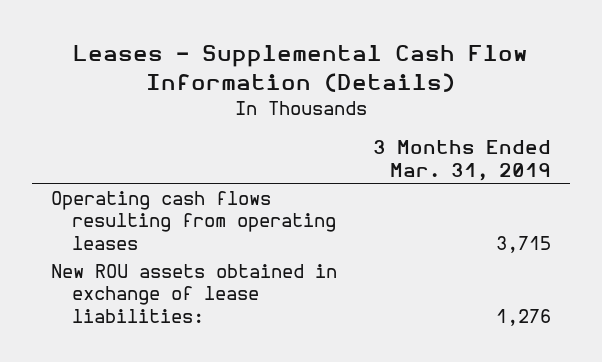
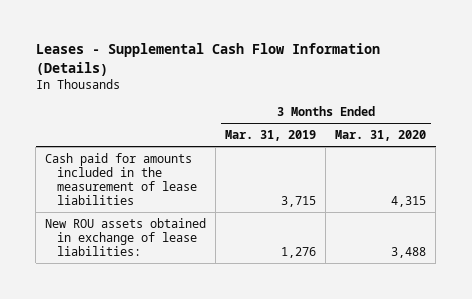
- | 3 Months Ended Mar. 31, 2019
+ | 3 Months Ended Mar. 31, 2019 | 3 Months Ended Mar. 31, 2020
- Operating cash flows resulting from operating leases | 3,715
+ Cash paid for amounts included in the measurement of lease liabilities | 3,715 | 4,315

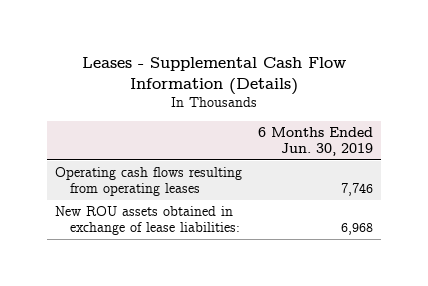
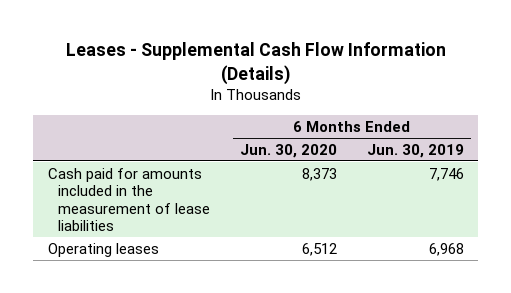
- | 6 Months Ended Jun. 30, 2019
+ | 6 Months Ended Jun. 30, 2020 | 6 Months Ended Jun. 30, 2019
- Operating cash flows resulting from operating leases | 7,746
- New ROU assets obtained in exchange of lease liabilities: | 6,968
+ Cash paid for amounts included in the measurement of lease liabilities | 8,373 | 7,746
+ Operating leases | 6,512 | 6,968

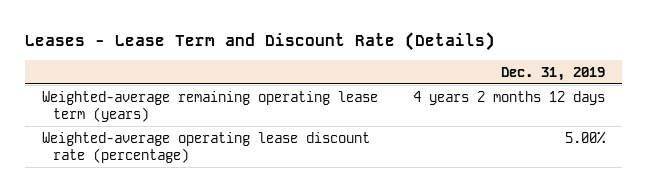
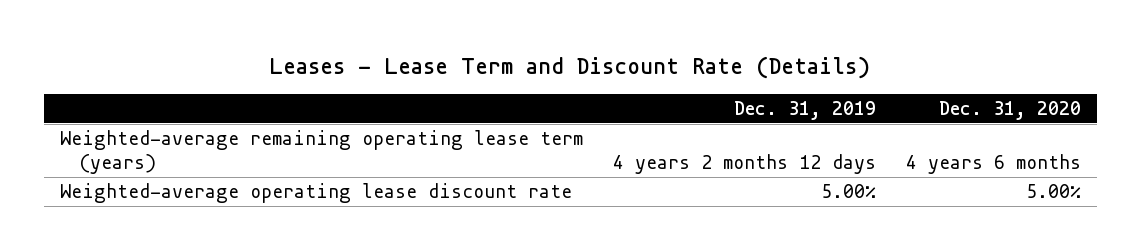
- | Dec. 31, 2019
+ | Dec. 31, 2019 | Dec. 31, 2020
- Weighted-average operating lease discount rate (percentage) | 5.00%
+ Weighted-average operating lease discount rate | 5.00% | 5.00%

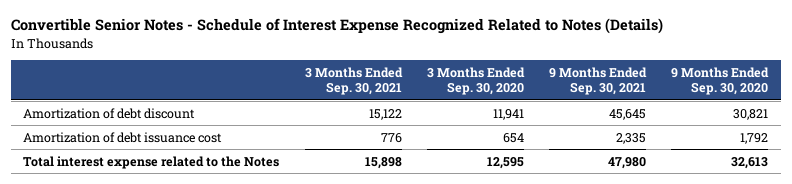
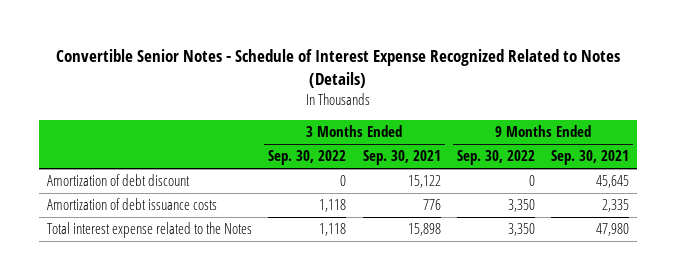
- | 3 Months Ended Sep. 30, 2021 | 3 Months Ended Sep. 30, 2020 | 9 Months Ended Sep. 30, 2021 | 9 Months Ended Sep. 30, 2020
+ | 3 Months Ended Sep. 30, 2022 | 3 Months Ended Sep. 30, 2021 | 9 Months Ended Sep. 30, 2022 | 9 Months Ended Sep. 30, 2021
- Amortization of debt issuance cost | 776 | 654 | 2,335 | 1,792
+ Amortization of debt issuance costs | 1,118 | 776 | 3,350 | 2,335

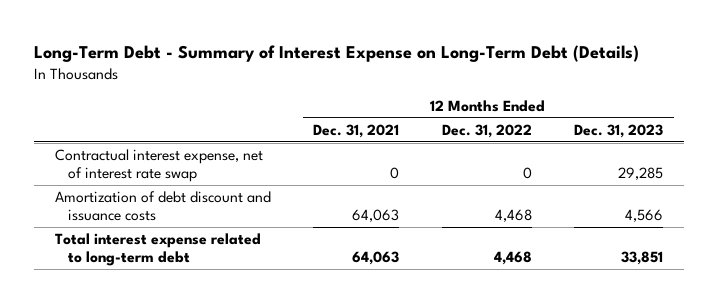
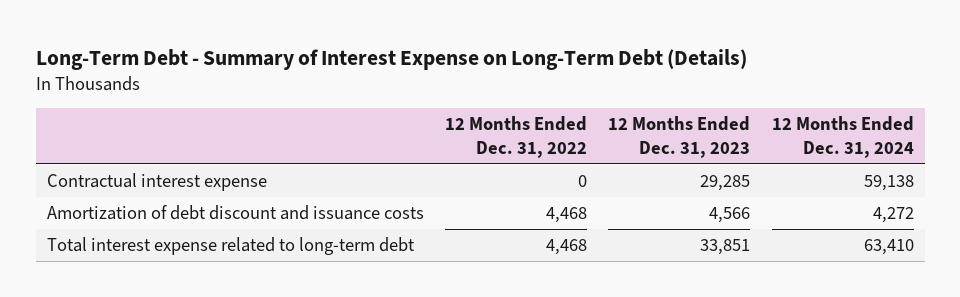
- | 12 Months Ended Dec. 31, 2021 | 12 Months Ended Dec. 31, 2022 | 12 Months Ended Dec. 31, 2023
+ | 12 Months Ended Dec. 31, 2022 | 12 Months Ended Dec. 31, 2023 | 12 Months Ended Dec. 31, 2024
- Contractual interest expense, net of interest rate swap | 0 | 0 | 29,285
+ Contractual interest expense | 0 | 29,285 | 59,138

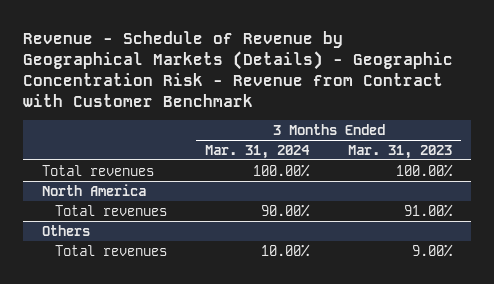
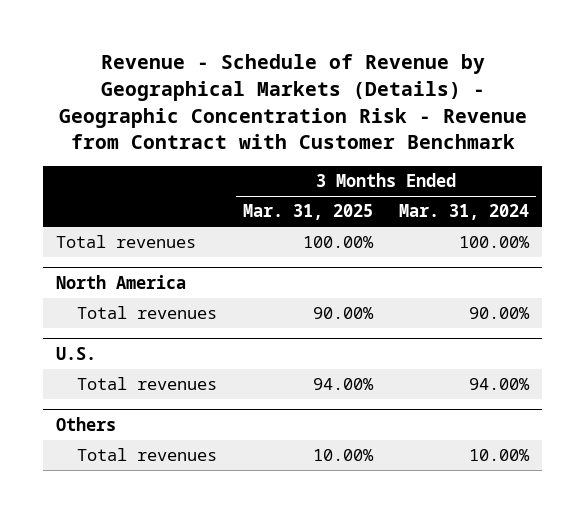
- | 3 Months Ended Mar. 31, 2024 | 3 Months Ended Mar. 31, 2023
+ | 3 Months Ended Mar. 31, 2025 | 3 Months Ended Mar. 31, 2024
+ U.S.
+ Total revenues | 94.00% | 94.00%

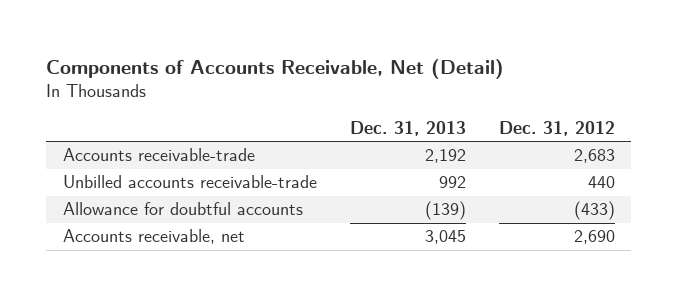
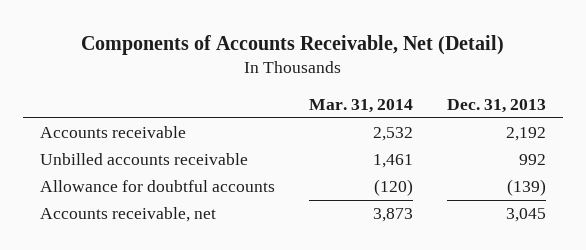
- | Dec. 31, 2013 | Dec. 31, 2012
+ | Mar. 31, 2014 | Dec. 31, 2013
- Accounts receivable-trade | 2,192 | 2,683
- Unbilled accounts receivable-trade | 992 | 440
+ Accounts receivable | 2,532 | 2,192
+ Unbilled accounts receivable | 1,461 | 992

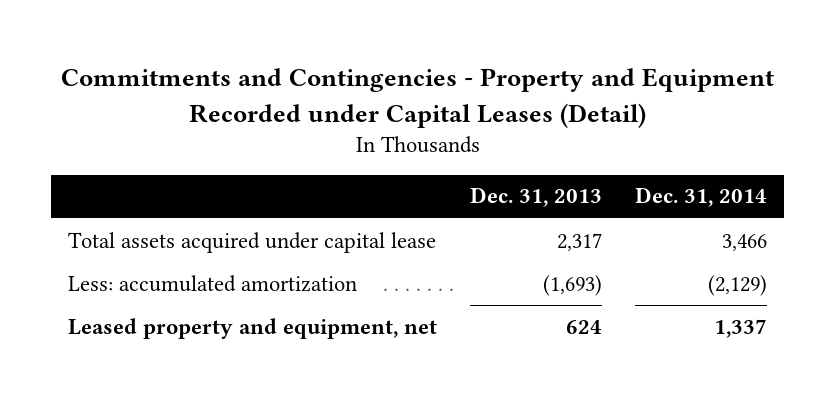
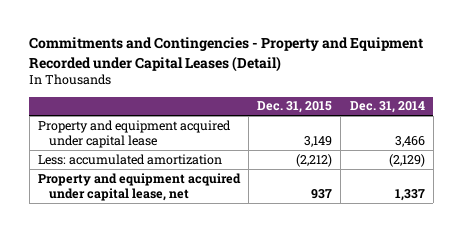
- | Dec. 31, 2013 | Dec. 31, 2014
+ | Dec. 31, 2015 | Dec. 31, 2014
- Total assets acquired under capital lease | 2,317 | 3,466
+ Property and equipment acquired under capital lease | 3,149 | 3,466
- Leased property and equipment, net | 624 | 1,337
+ Property and equipment acquired under capital lease, net | 937 | 1,337

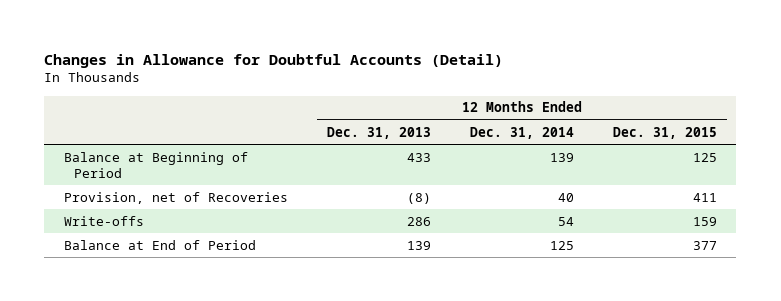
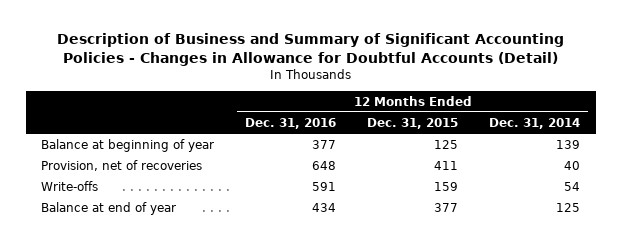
- Changes in Allowance for Doubtful Accounts (Detail)
+ Description of Business and Summary of Significant Accounting Policies - Changes in Allowance for Doubtful Accounts (Detail)
- | 12 Months Ended Dec. 31, 2013 | 12 Months Ended Dec. 31, 2014 | 12 Months Ended Dec. 31, 2015
+ | 12 Months Ended Dec. 31, 2016 | 12 Months Ended Dec. 31, 2015 | 12 Months Ended Dec. 31, 2014
- Balance at Beginning of Period | 433 | 139 | 125
- Provision, net of Recoveries | (8) | 40 | 411
+ Balance at beginning of year | 377 | 125 | 139
+ Provision, net of recoveries | 648 | 411 | 40
- Balance at End of Period | 139 | 125 | 377
+ Balance at end of year | 434 | 377 | 125

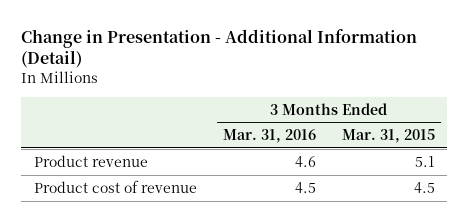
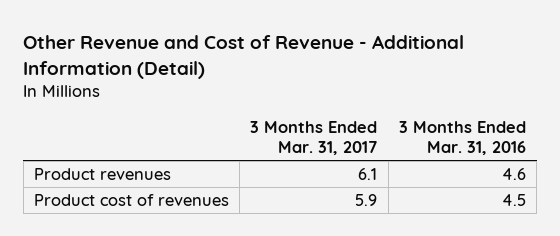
- Change in Presentation - Additional Information (Detail)
+ Other Revenue and Cost of Revenue - Additional Information (Detail)
- | 3 Months Ended Mar. 31, 2016 | 3 Months Ended Mar. 31, 2015
+ | 3 Months Ended Mar. 31, 2017 | 3 Months Ended Mar. 31, 2016
- Product revenue | 4.6 | 5.1
- Product cost of revenue | 4.5 | 4.5
+ Product revenues | 6.1 | 4.6
+ Product cost of revenues | 5.9 | 4.5

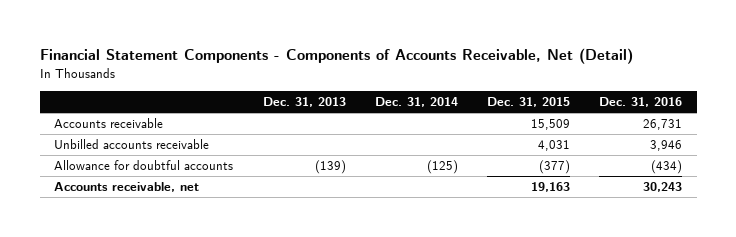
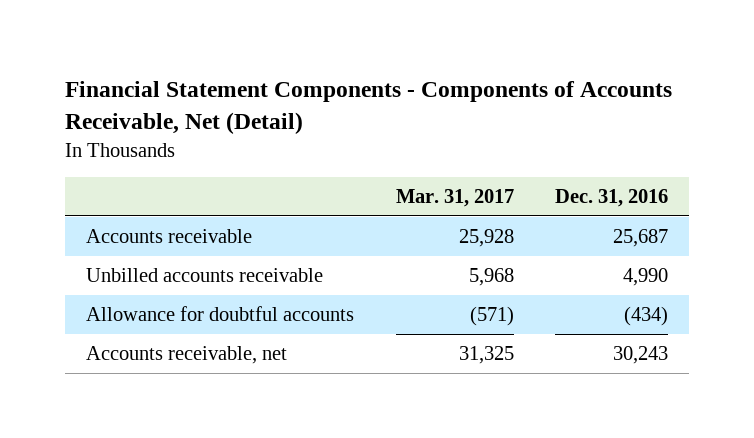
- | Dec. 31, 2013 | Dec. 31, 2014 | Dec. 31, 2015 | Dec. 31, 2016
+ | Mar. 31, 2017 | Dec. 31, 2016
- Accounts receivable | | | 15,509 | 26,731
- Unbilled accounts receivable | | | 4,031 | 3,946
+ Accounts receivable | 25,928 | 25,687
+ Unbilled accounts receivable | 5,968 | 4,990

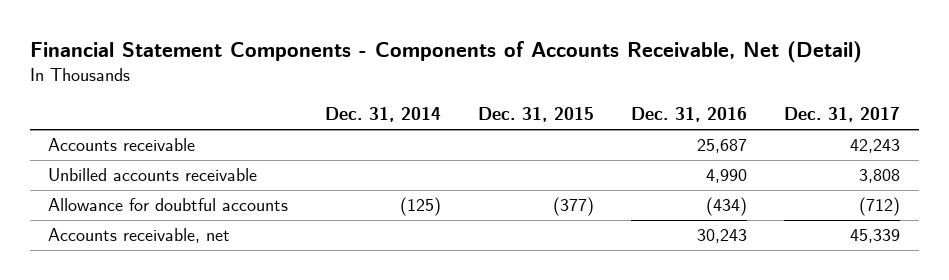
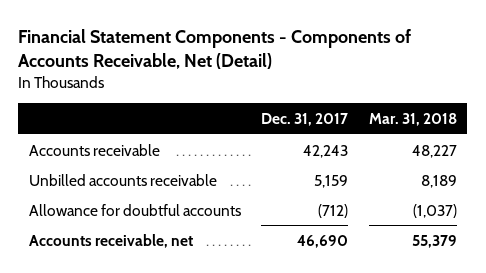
- | Dec. 31, 2014 | Dec. 31, 2015 | Dec. 31, 2016 | Dec. 31, 2017
+ | Dec. 31, 2017 | Mar. 31, 2018
- Unbilled accounts receivable | | | 4,990 | 3,808
+ Unbilled accounts receivable | 5,159 | 8,189
- Accounts receivable, net | | | 30,243 | 45,339
+ Accounts receivable, net | 46,690 | 55,379

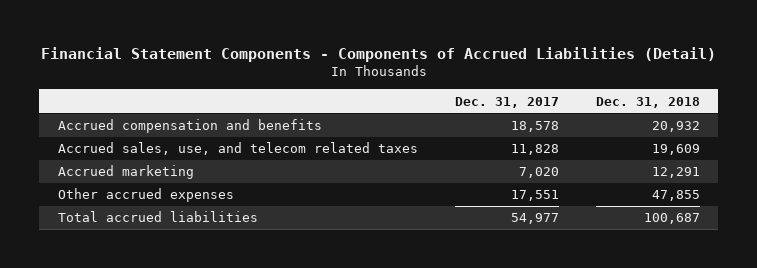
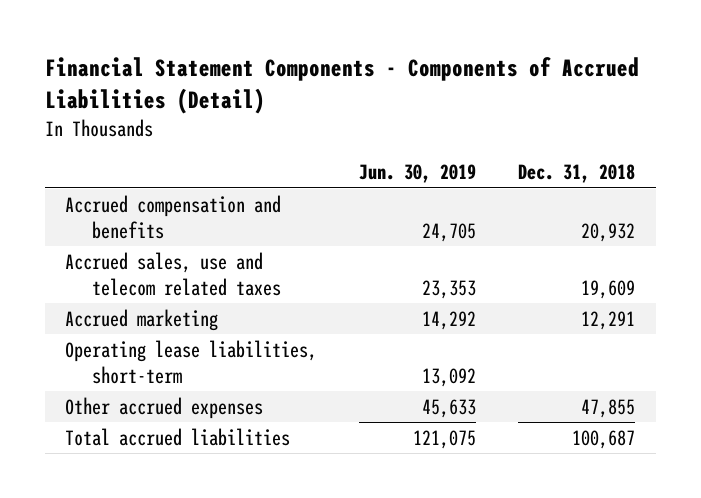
- | Dec. 31, 2017 | Dec. 31, 2018
+ | Jun. 30, 2019 | Dec. 31, 2018
- Accrued sales, use, and telecom related taxes | 11,828 | 19,609
+ Accrued sales, use and telecom related taxes | 23,353 | 19,609
+ Operating lease liabilities, short-term | 13,092 |

